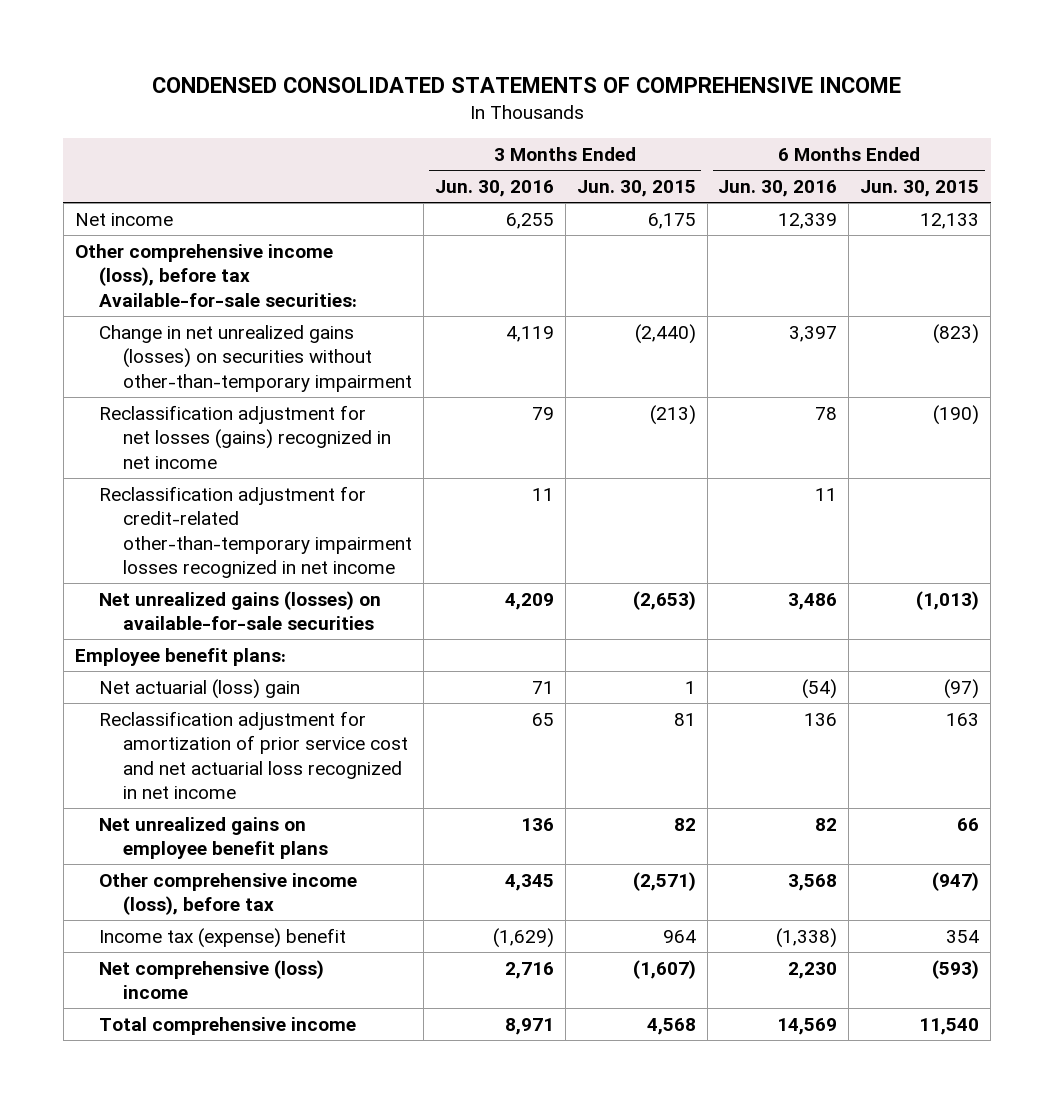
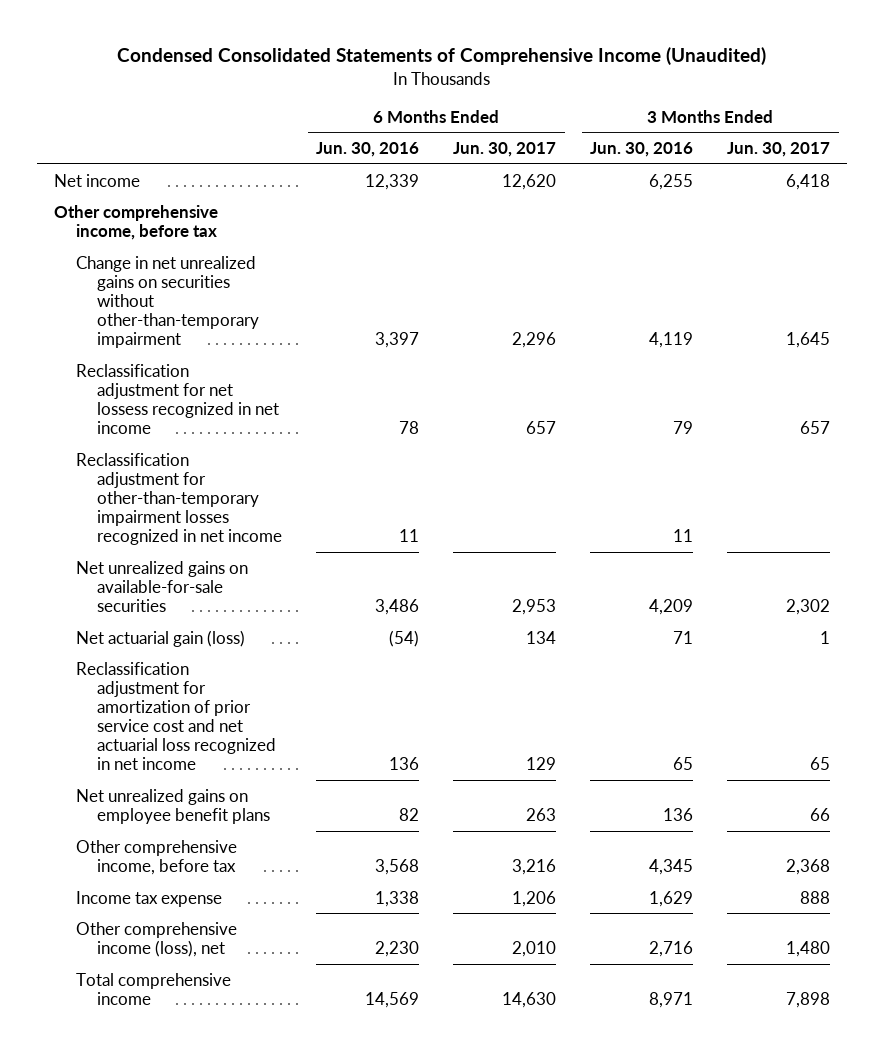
- CONDENSED CONSOLIDATED STATEMENTS OF COMPREHENSIVE INCOME
+ Condensed Consolidated Statements of Comprehensive Income (Unaudited)
- | 3 Months Ended Jun. 30, 2016 | 3 Months Ended Jun. 30, 2015 | 6 Months Ended Jun. 30, 2016 | 6 Months Ended Jun. 30, 2015
+ | 6 Months Ended Jun. 30, 2016 | 6 Months Ended Jun. 30, 2017 | 3 Months Ended Jun. 30, 2016 | 3 Months Ended Jun. 30, 2017
- Other comprehensive income (loss), before tax Available-for-sale securities:
- Change in net unrealized gains (losses) on securities without other-than-temporary impairment | 4,119 | (2,440) | 3,397 | (823)
- Reclassification adjustment for net losses (gains) recognized in net income | 79 | (213) | 78 | (190)
- Reclassification adjustment for credit-related other-than-temporary impairment losses recognized in net income | 11 | | 11 |
- Net unrealized gains (losses) on available-for-sale securities | 4,209 | (2,653) | 3,486 | (1,013)
- Employee benefit plans:
- Net actuarial (loss) gain | 71 | 1 | (54) | (97)
+ Other comprehensive income, before tax
+ Change in net unrealized gains on securities without other-than-temporary impairment | 3,397 | 2,296 | 4,119 | 1,645
+ Reclassification adjustment for net lossess recognized in net income | 78 | 657 | 79 | 657
+ Reclassification adjustment for other-than-temporary impairment losses recognized in net income | 11 | | 11 |
+ Net unrealized gains on available-for-sale securities | 3,486 | 2,953 | 4,209 | 2,302
+ Net actuarial gain (loss) | (54) | 134 | 71 | 1
- Other comprehensive income (loss), before tax | 4,345 | (2,571) | 3,568 | (947)
- Income tax (expense) benefit | (1,629) | 964 | (1,338) | 354
- Net comprehensive (loss) income | 2,716 | (1,607) | 2,230 | (593)
+ Other comprehensive income, before tax | 3,568 | 3,216 | 4,345 | 2,368
+ Income tax expense | 1,338 | 1,206 | 1,629 | 888
+ Other comprehensive income (loss), net | 2,230 | 2,010 | 2,716 | 1,480

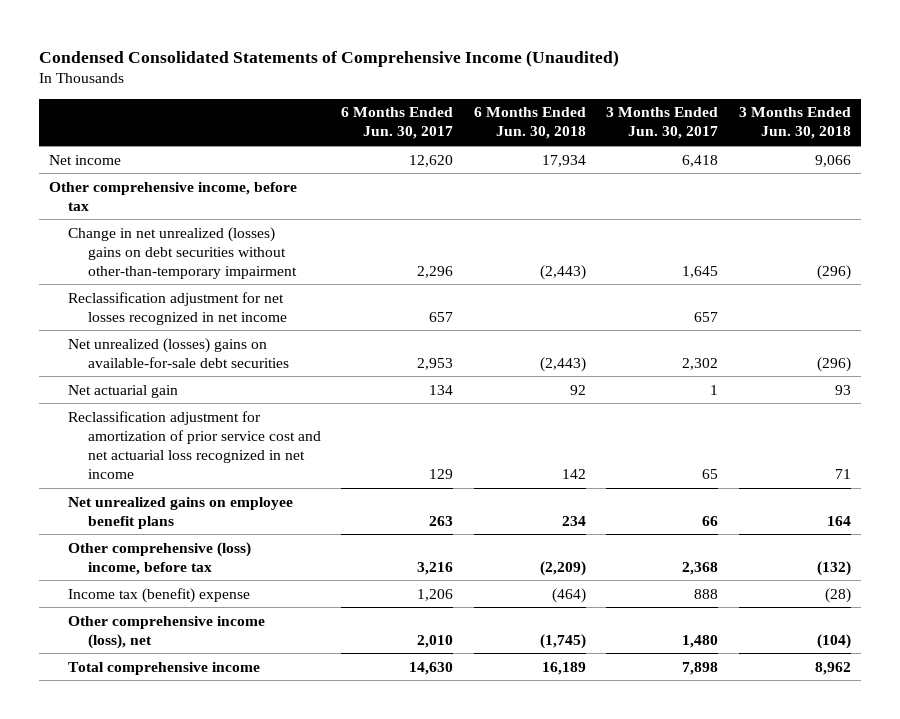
- | 6 Months Ended Jun. 30, 2016 | 6 Months Ended Jun. 30, 2017 | 3 Months Ended Jun. 30, 2016 | 3 Months Ended Jun. 30, 2017
+ | 6 Months Ended Jun. 30, 2017 | 6 Months Ended Jun. 30, 2018 | 3 Months Ended Jun. 30, 2017 | 3 Months Ended Jun. 30, 2018
- Change in net unrealized gains on securities without other-than-temporary impairment | 3,397 | 2,296 | 4,119 | 1,645
- Reclassification adjustment for net lossess recognized in net income | 78 | 657 | 79 | 657
- Reclassification adjustment for other-than-temporary impairment losses recognized in net income | 11 | | 11 |
- Net unrealized gains on available-for-sale securities | 3,486 | 2,953 | 4,209 | 2,302
- Net actuarial gain (loss) | (54) | 134 | 71 | 1
+ Change in net unrealized (losses) gains on debt securities without other-than-temporary impairment | 2,296 | (2,443) | 1,645 | (296)
+ Reclassification adjustment for net losses recognized in net income | 657 | | 657 |
+ Net unrealized (losses) gains on available-for-sale debt securities | 2,953 | (2,443) | 2,302 | (296)
+ Net actuarial gain | 134 | 92 | 1 | 93
- Other comprehensive income, before tax | 3,568 | 3,216 | 4,345 | 2,368
- Income tax expense | 1,338 | 1,206 | 1,629 | 888
+ Other comprehensive (loss) income, before tax | 3,216 | (2,209) | 2,368 | (132)
+ Income tax (benefit) expense | 1,206 | (464) | 888 | (28)

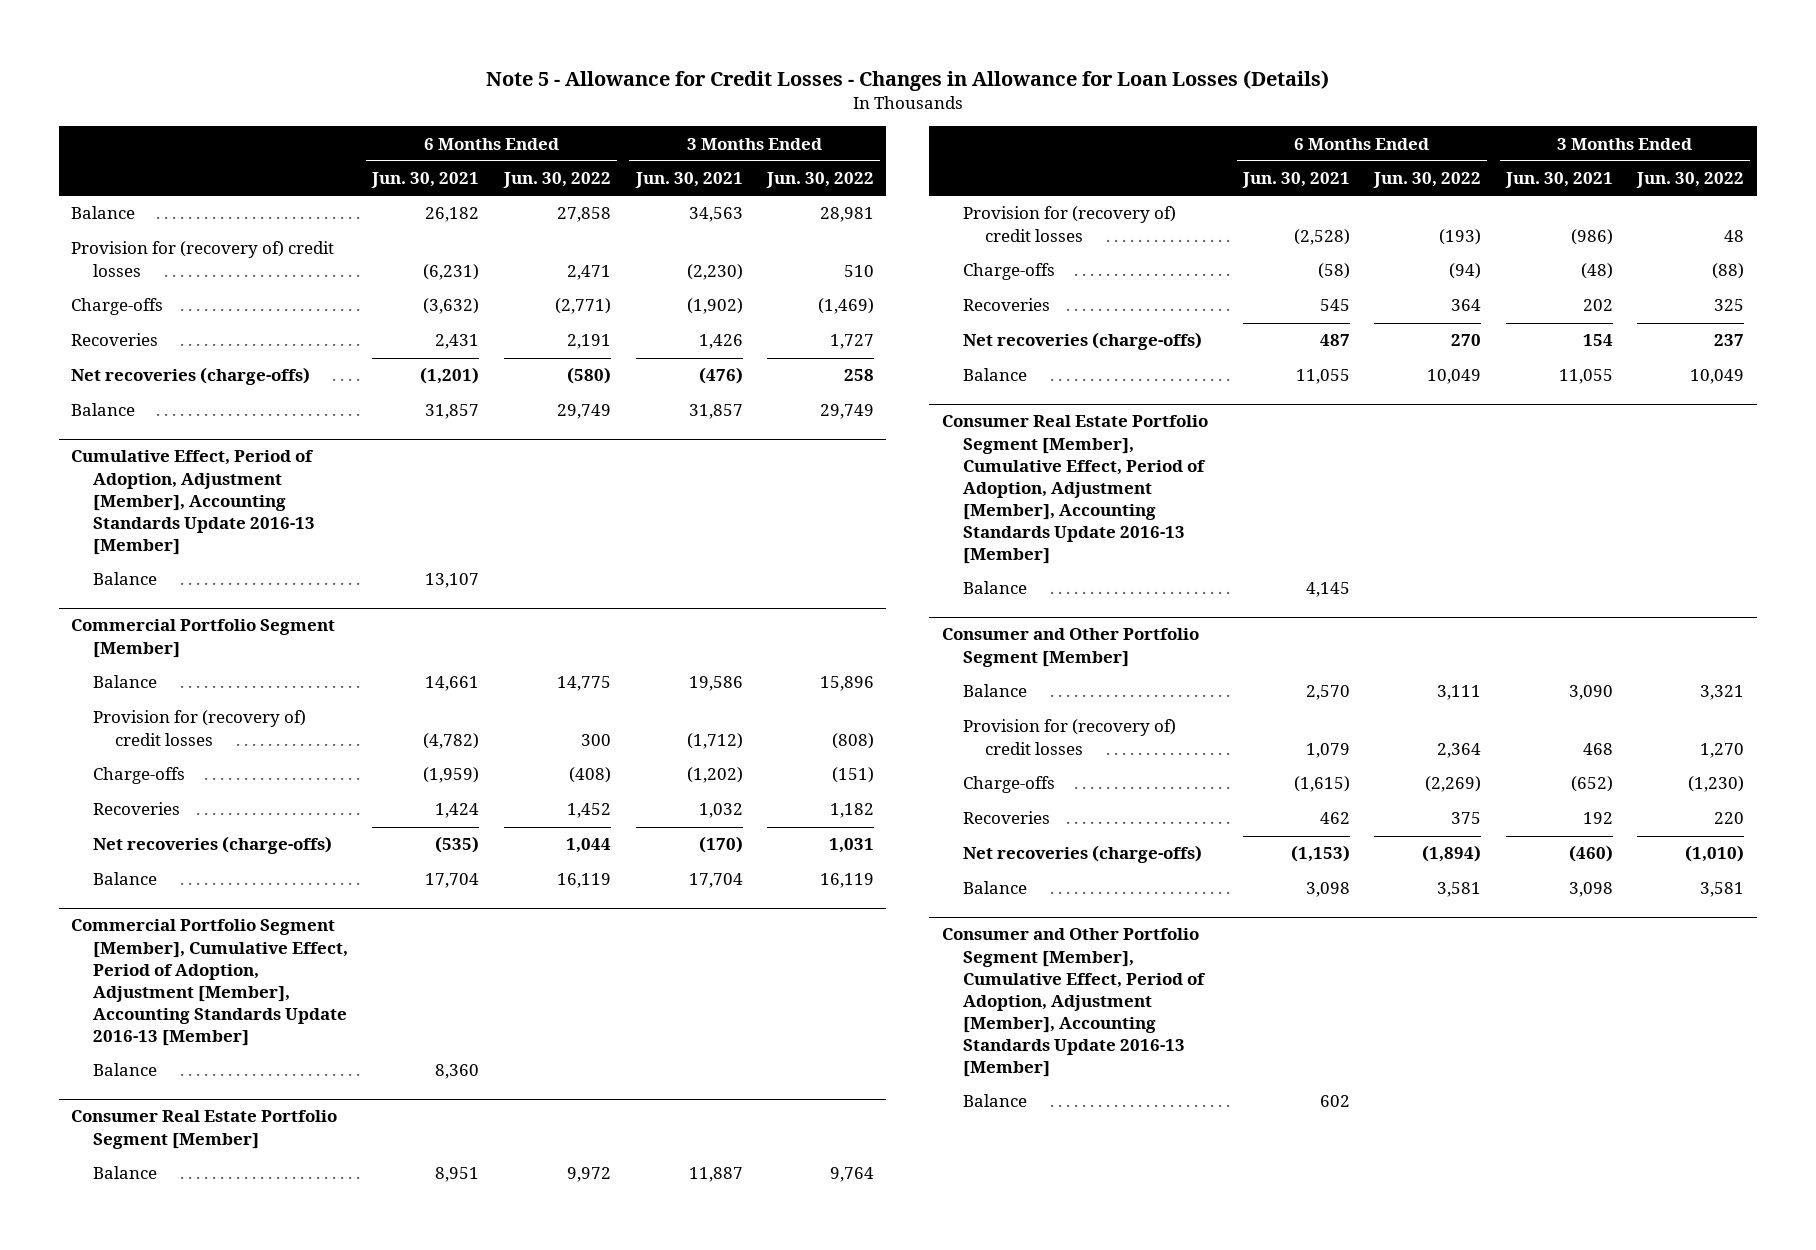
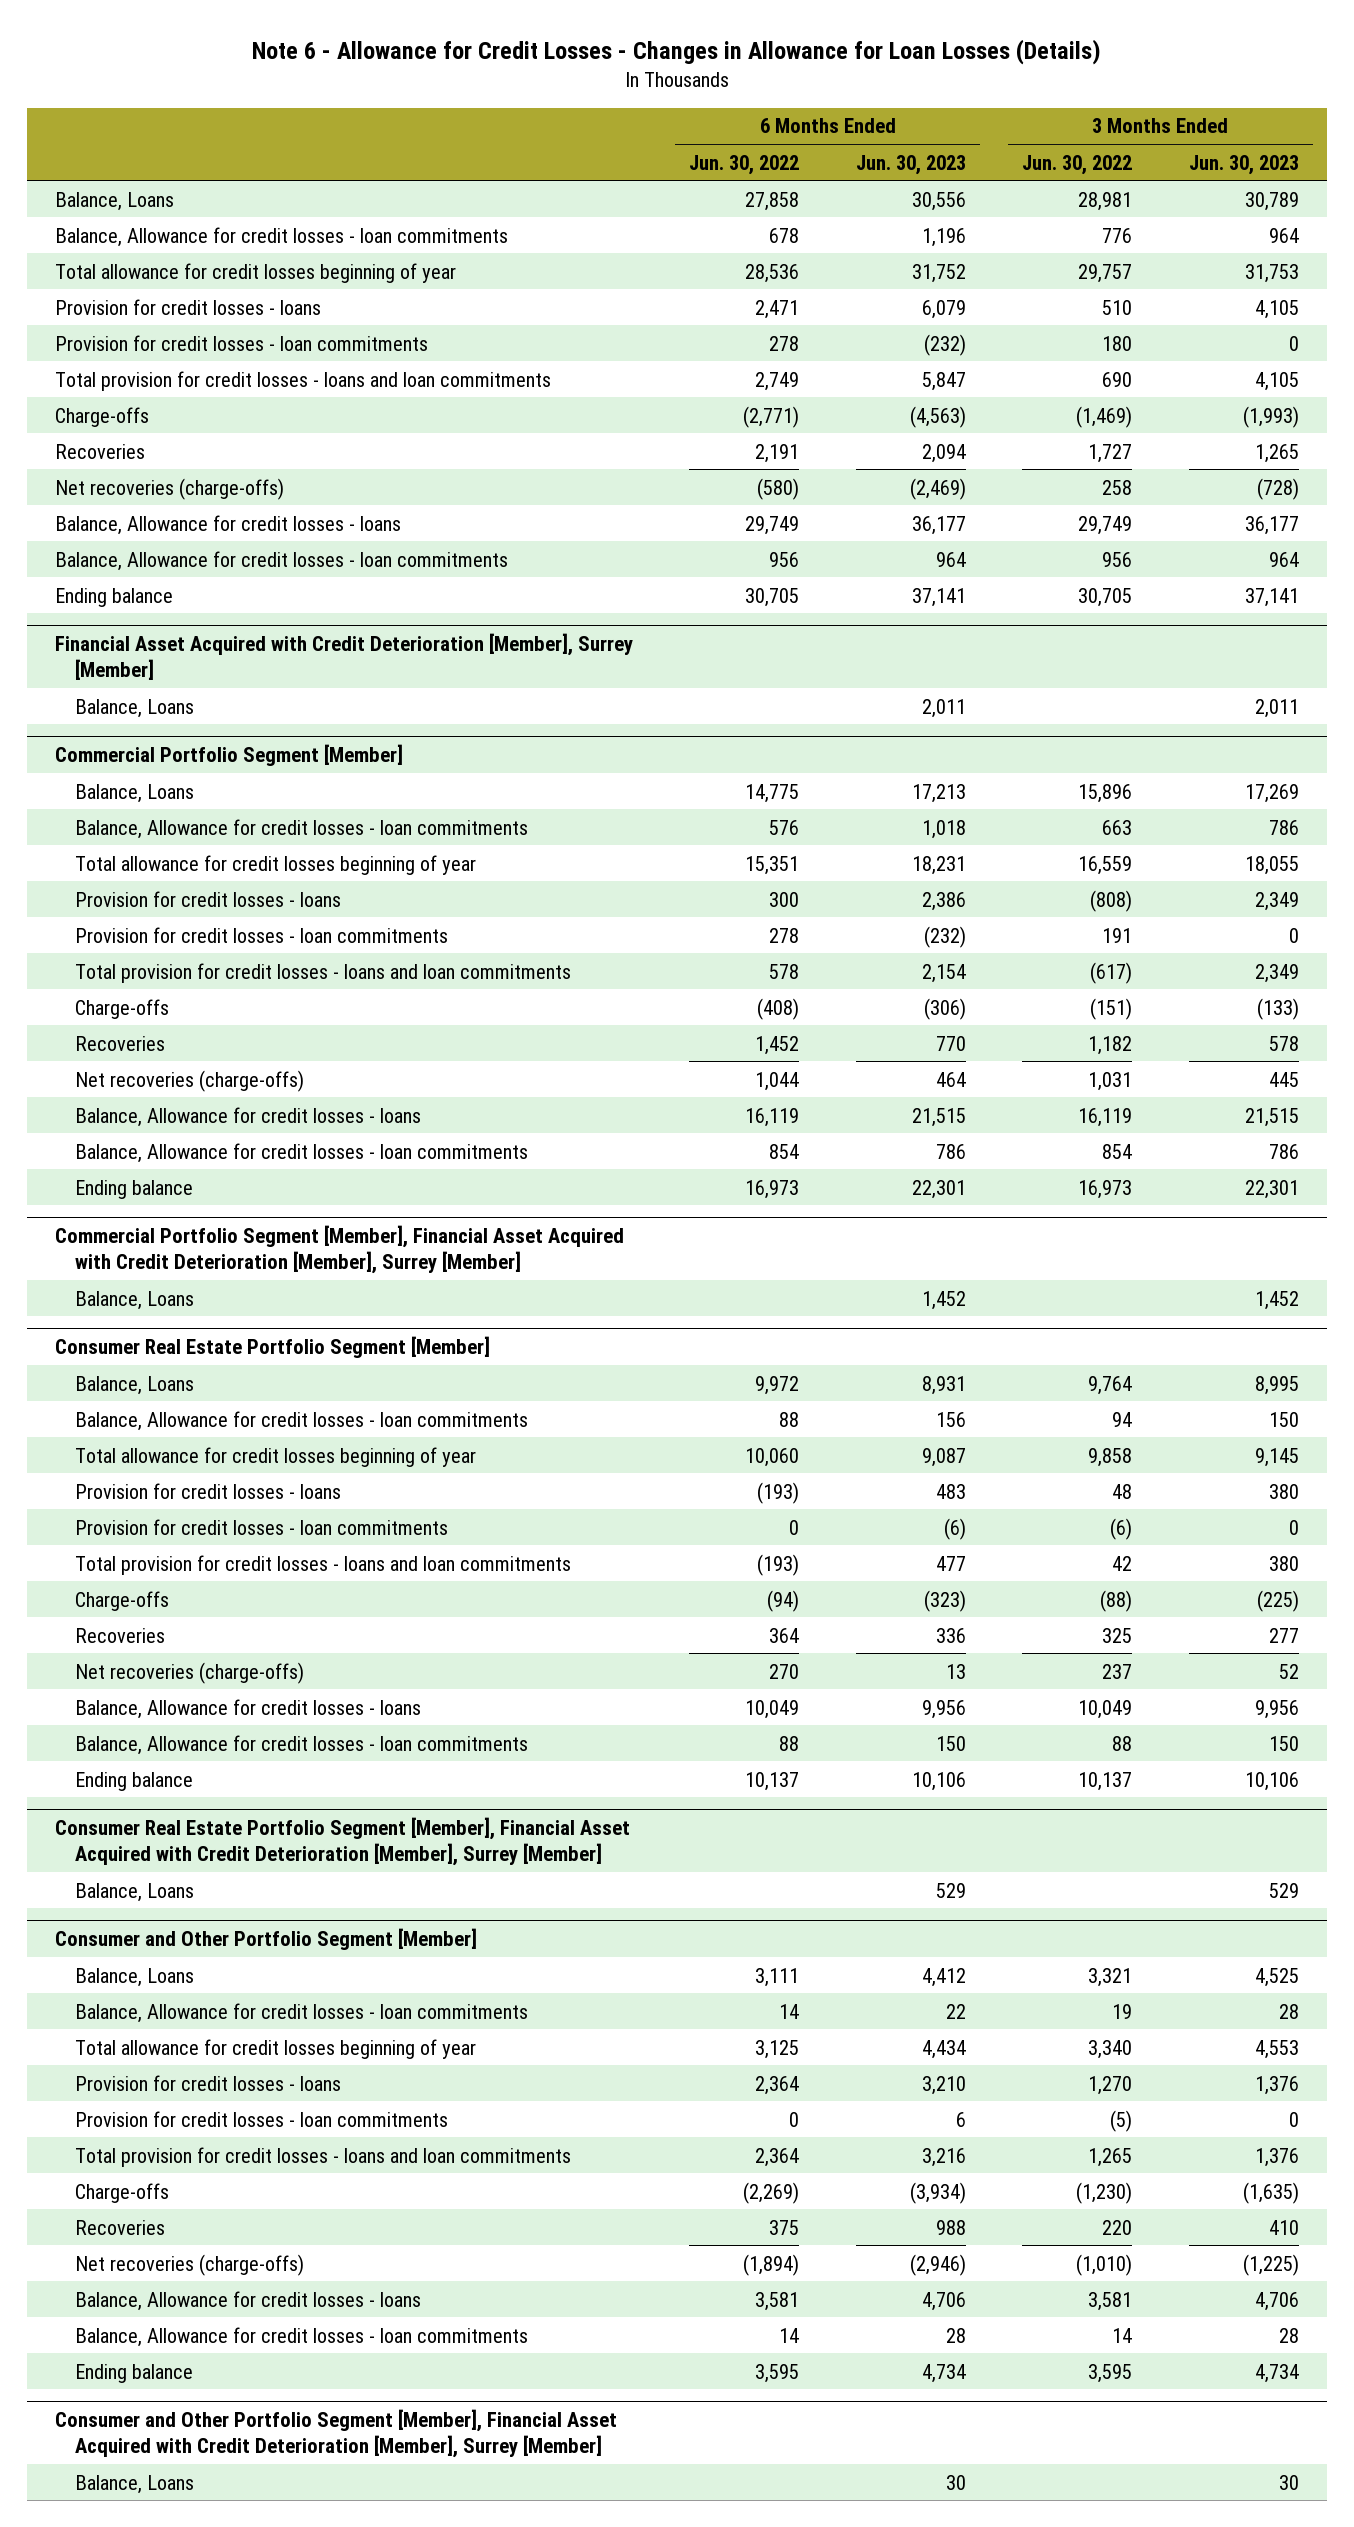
- Note 5 - Allowance for Credit Losses - Changes in Allowance for Loan Losses (Details)
+ Note 6 - Allowance for Credit Losses - Changes in Allowance for Loan Losses (Details)
- | 6 Months Ended Jun. 30, 2021 | 6 Months Ended Jun. 30, 2022 | 3 Months Ended Jun. 30, 2021 | 3 Months Ended Jun. 30, 2022
+ | 6 Months Ended Jun. 30, 2022 | 6 Months Ended Jun. 30, 2023 | 3 Months Ended Jun. 30, 2022 | 3 Months Ended Jun. 30, 2023
- Balance | 26,182 | 27,858 | 34,563 | 28,981
- Provision for (recovery of) credit losses | (6,231) | 2,471 | (2,230) | 510
+ Balance, Loans | 27,858 | 30,556 | 28,981 | 30,789
+ Balance, Allowance for credit losses - loan commitments | 678 | 1,196 | 776 | 964
+ Total allowance for credit losses beginning of year | 28,536 | 31,752 | 29,757 | 31,753
+ Provision for credit losses - loans | 2,471 | 6,079 | 510 | 4,105
+ Provision for credit losses - loan commitments | 278 | (232) | 180 | 0
+ Total provision for credit losses - loans and loan commitments | 2,749 | 5,847 | 690 | 4,105
- Balance | 31,857 | 29,749 | 31,857 | 29,749
- Cumulative Effect, Period of Adoption, Adjustment [Member], Accounting Standards Update 2016-13 [Member]
- Balance | 13,107 | | |
+ Balance, Allowance for credit losses - loans | 29,749 | 36,177 | 29,749 | 36,177
+ Balance, Allowance for credit losses - loan commitments | 956 | 964 | 956 | 964
+ Ending balance | 30,705 | 37,141 | 30,705 | 37,141
+ Financial Asset Acquired with Credit Deterioration [Member], Surrey [Member]
+ Balance, Loans | | 2,011 | | 2,011
@ Commercial Portfolio Segment [Member]
- Balance | 14,661 | 14,775 | 19,586 | 15,896
- Provision for (recovery of) credit losses | (4,782) | 300 | (1,712) | (808)
+ Balance, Loans | 14,775 | 17,213 | 15,896 | 17,269
+ Balance, Allowance for credit losses - loan commitments | 576 | 1,018 | 663 | 786
+ Total allowance for credit losses beginning of year | 15,351 | 18,231 | 16,559 | 18,055
+ Provision for credit losses - loans | 300 | 2,386 | (808) | 2,349
+ Provision for credit losses - loan commitments | 278 | (232) | 191 | 0
+ Total provision for credit losses - loans and loan commitments | 578 | 2,154 | (617) | 2,349
- Balance | 17,704 | 16,119 | 17,704 | 16,119
- Commercial Portfolio Segment [Member], Cumulative Effect, Period of Adoption, Adjustment [Member], Accounting Standards Update 2016-13 [Member]
- Balance | 8,360 | | |
@ Commercial Portfolio Segment [Member]
+ Balance, Allowance for credit losses - loans | 16,119 | 21,515 | 16,119 | 21,515
+ Balance, Allowance for credit losses - loan commitments | 854 | 786 | 854 | 786
+ Ending balance | 16,973 | 22,301 | 16,973 | 22,301
+ Commercial Portfolio Segment [Member], Financial Asset Acquired with Credit Deterioration [Member], Surrey [Member]
+ Balance, Loans | | 1,452 | | 1,452
@ Consumer Real Estate Portfolio Segment [Member]
- Balance | 8,951 | 9,972 | 11,887 | 9,764
- Provision for (recovery of) credit losses | (2,528) | (193) | (986) | 48
+ Balance, Loans | 9,972 | 8,931 | 9,764 | 8,995
+ Balance, Allowance for credit losses - loan commitments | 88 | 156 | 94 | 150
+ Total allowance for credit losses beginning of year | 10,060 | 9,087 | 9,858 | 9,145
+ Provision for credit losses - loans | (193) | 483 | 48 | 380
+ Provision for credit losses - loan commitments | 0 | (6) | (6) | 0
+ Total provision for credit losses - loans and loan commitments | (193) | 477 | 42 | 380
- Balance | 11,055 | 10,049 | 11,055 | 10,049
- Consumer Real Estate Portfolio Segment [Member], Cumulative Effect, Period of Adoption, Adjustment [Member], Accounting Standards Update 2016-13 [Member]
- Balance | 4,145 | | |
@ Consumer Real Estate Portfolio Segment [Member]
+ Balance, Allowance for credit losses - loans | 10,049 | 9,956 | 10,049 | 9,956
+ Balance, Allowance for credit losses - loan commitments | 88 | 150 | 88 | 150
+ Ending balance | 10,137 | 10,106 | 10,137 | 10,106
+ Consumer Real Estate Portfolio Segment [Member], Financial Asset Acquired with Credit Deterioration [Member], Surrey [Member]
+ Balance, Loans | | 529 | | 529
@ Consumer and Other Portfolio Segment [Member]
- Balance | 2,570 | 3,111 | 3,090 | 3,321
- Provision for (recovery of) credit losses | 1,079 | 2,364 | 468 | 1,270
+ Balance, Loans | 3,111 | 4,412 | 3,321 | 4,525
+ Balance, Allowance for credit losses - loan commitments | 14 | 22 | 19 | 28
+ Total allowance for credit losses beginning of year | 3,125 | 4,434 | 3,340 | 4,553
+ Provision for credit losses - loans | 2,364 | 3,210 | 1,270 | 1,376
+ Provision for credit losses - loan commitments | 0 | 6 | (5) | 0
+ Total provision for credit losses - loans and loan commitments | 2,364 | 3,216 | 1,265 | 1,376
- Balance | 3,098 | 3,581 | 3,098 | 3,581
- Consumer and Other Portfolio Segment [Member], Cumulative Effect, Period of Adoption, Adjustment [Member], Accounting Standards Update 2016-13 [Member]
- Balance | 602 | | |
@ Consumer and Other Portfolio Segment [Member]
+ Balance, Allowance for credit losses - loans | 3,581 | 4,706 | 3,581 | 4,706
+ Balance, Allowance for credit losses - loan commitments | 14 | 28 | 14 | 28
+ Ending balance | 3,595 | 4,734 | 3,595 | 4,734
+ Consumer and Other Portfolio Segment [Member], Financial Asset Acquired with Credit Deterioration [Member], Surrey [Member]
+ Balance, Loans | | 30 | | 30

